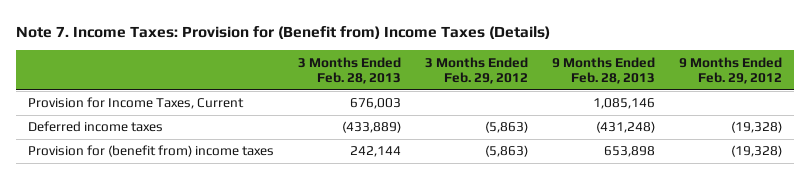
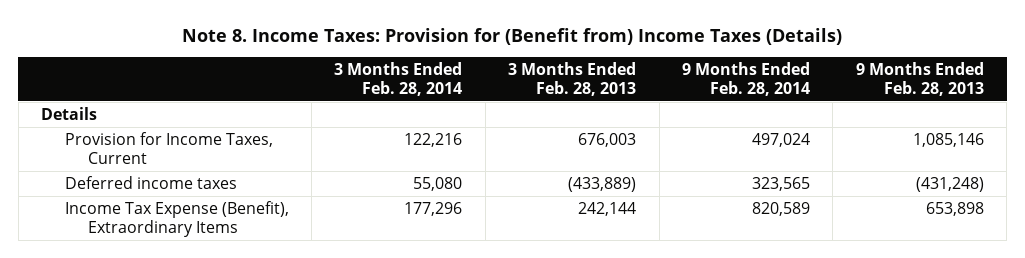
- Note 7. Income Taxes: Provision for (Benefit from) Income Taxes (Details)
+ Note 8. Income Taxes: Provision for (Benefit from) Income Taxes (Details)
- | 3 Months Ended Feb. 28, 2013 | 3 Months Ended Feb. 29, 2012 | 9 Months Ended Feb. 28, 2013 | 9 Months Ended Feb. 29, 2012
+ | 3 Months Ended Feb. 28, 2014 | 3 Months Ended Feb. 28, 2013 | 9 Months Ended Feb. 28, 2014 | 9 Months Ended Feb. 28, 2013
+ Details
- Provision for (benefit from) income taxes | 242,144 | (5,863) | 653,898 | (19,328)
+ Income Tax Expense (Benefit), Extraordinary Items | 177,296 | 242,144 | 820,589 | 653,898

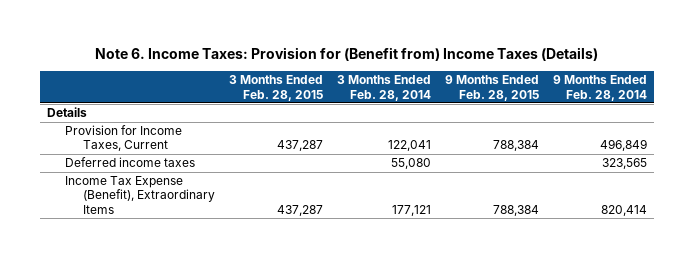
- Note 8. Income Taxes: Provision for (Benefit from) Income Taxes (Details)
+ Note 6. Income Taxes: Provision for (Benefit from) Income Taxes (Details)
- | 3 Months Ended Feb. 28, 2014 | 3 Months Ended Feb. 28, 2013 | 9 Months Ended Feb. 28, 2014 | 9 Months Ended Feb. 28, 2013
+ | 3 Months Ended Feb. 28, 2015 | 3 Months Ended Feb. 28, 2014 | 9 Months Ended Feb. 28, 2015 | 9 Months Ended Feb. 28, 2014
- Provision for Income Taxes, Current | 122,216 | 676,003 | 497,024 | 1,085,146
+ Provision for Income Taxes, Current | 437,287 | 122,041 | 788,384 | 496,849
- Income Tax Expense (Benefit), Extraordinary Items | 177,296 | 242,144 | 820,589 | 653,898
+ Income Tax Expense (Benefit), Extraordinary Items | 437,287 | 177,121 | 788,384 | 820,414

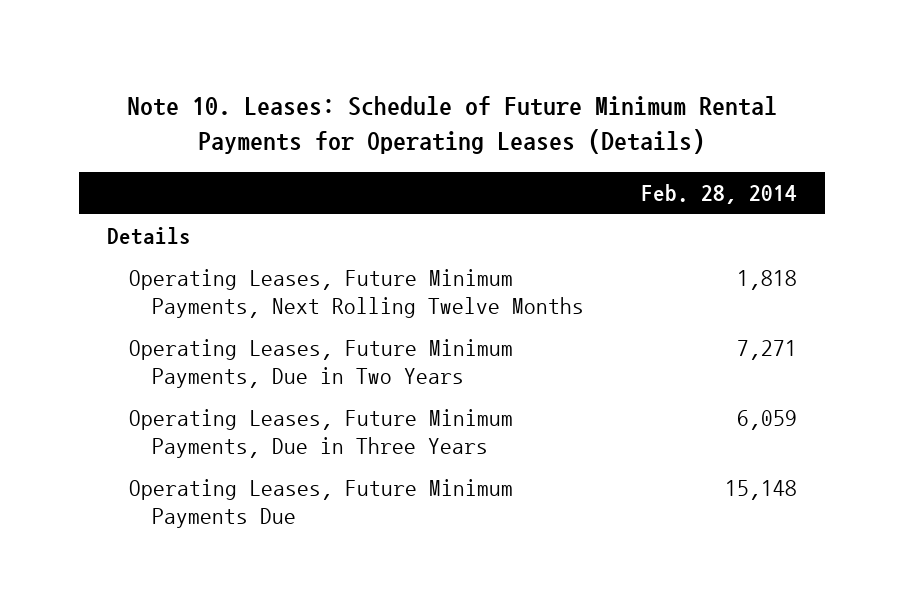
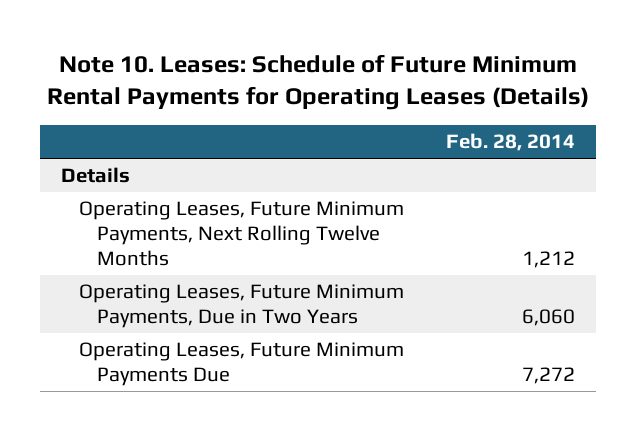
- Operating Leases, Future Minimum Payments, Next Rolling Twelve Months | 1,818
- Operating Leases, Future Minimum Payments, Due in Two Years | 7,271
- Operating Leases, Future Minimum Payments, Due in Three Years | 6,059
- Operating Leases, Future Minimum Payments Due | 15,148
+ Operating Leases, Future Minimum Payments, Next Rolling Twelve Months | 1,212
+ Operating Leases, Future Minimum Payments, Due in Two Years | 6,060
+ Operating Leases, Future Minimum Payments Due | 7,272

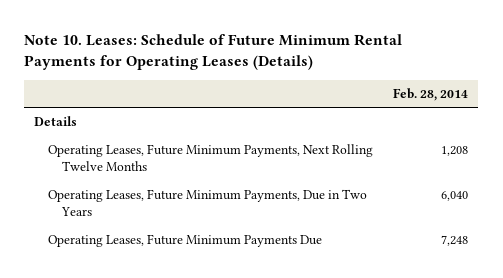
- Operating Leases, Future Minimum Payments, Next Rolling Twelve Months | 1,212
- Operating Leases, Future Minimum Payments, Due in Two Years | 6,060
- Operating Leases, Future Minimum Payments Due | 7,272
+ Operating Leases, Future Minimum Payments, Next Rolling Twelve Months | 1,208
+ Operating Leases, Future Minimum Payments, Due in Two Years | 6,040
+ Operating Leases, Future Minimum Payments Due | 7,248

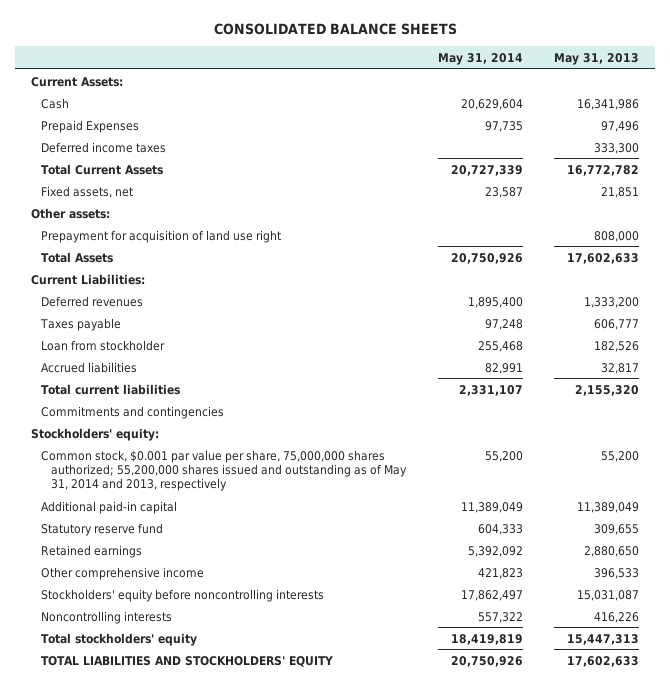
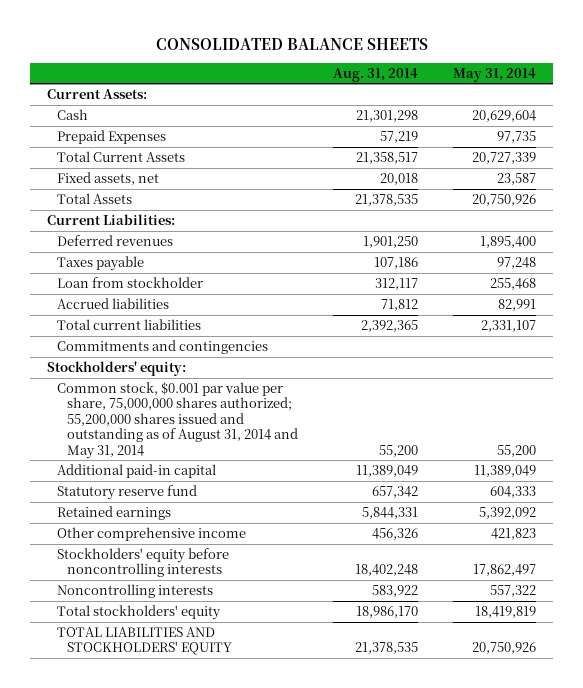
- | May 31, 2014 | May 31, 2013
+ | Aug. 31, 2014 | May 31, 2014
- Deferred income taxes | | 333,300
- Other assets:
- Prepayment for acquisition of land use right | | 808,000
- Common stock, $0.001 par value per share, 75,000,000 shares authorized; 55,200,000 shares issued and outstanding as of May 31, 2014 and 2013, respectively | 55,200 | 55,200
+ Common stock, $0.001 par value per share, 75,000,000 shares authorized; 55,200,000 shares issued and outstanding as of August 31, 2014 and May 31, 2014 | 55,200 | 55,200

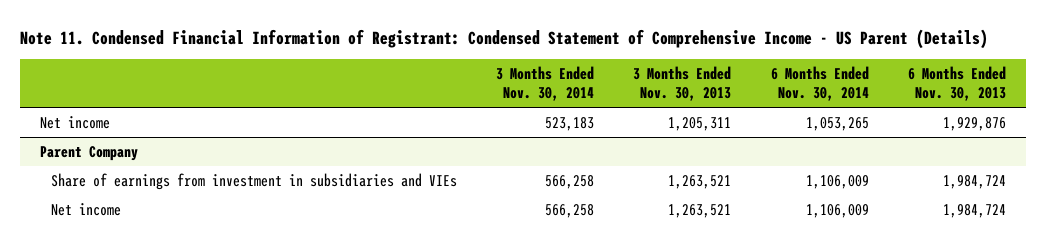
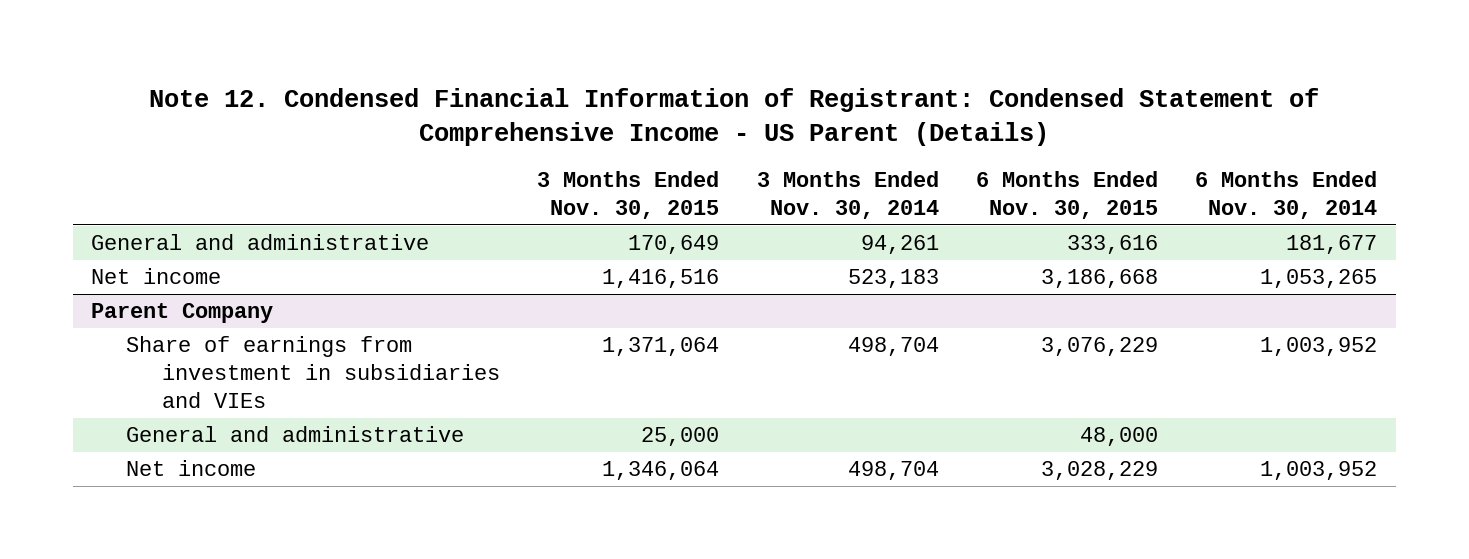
- Note 11. Condensed Financial Information of Registrant: Condensed Statement of Comprehensive Income - US Parent (Details)
+ Note 12. Condensed Financial Information of Registrant: Condensed Statement of Comprehensive Income - US Parent (Details)
- | 3 Months Ended Nov. 30, 2014 | 3 Months Ended Nov. 30, 2013 | 6 Months Ended Nov. 30, 2014 | 6 Months Ended Nov. 30, 2013
+ | 3 Months Ended Nov. 30, 2015 | 3 Months Ended Nov. 30, 2014 | 6 Months Ended Nov. 30, 2015 | 6 Months Ended Nov. 30, 2014
+ General and administrative | 170,649 | 94,261 | 333,616 | 181,677
@ Parent Company
- Share of earnings from investment in subsidiaries and VIEs | 566,258 | 1,263,521 | 1,106,009 | 1,984,724
- Net income | 566,258 | 1,263,521 | 1,106,009 | 1,984,724
+ Share of earnings from investment in subsidiaries and VIEs | 1,371,064 | 498,704 | 3,076,229 | 1,003,952
+ General and administrative | 25,000 | | 48,000 |
+ Net income | 1,346,064 | 498,704 | 3,028,229 | 1,003,952

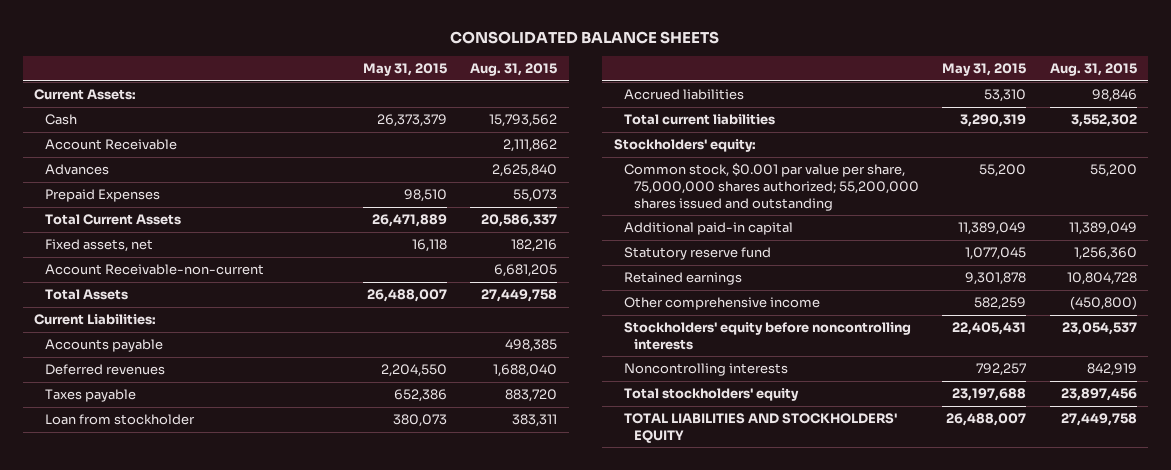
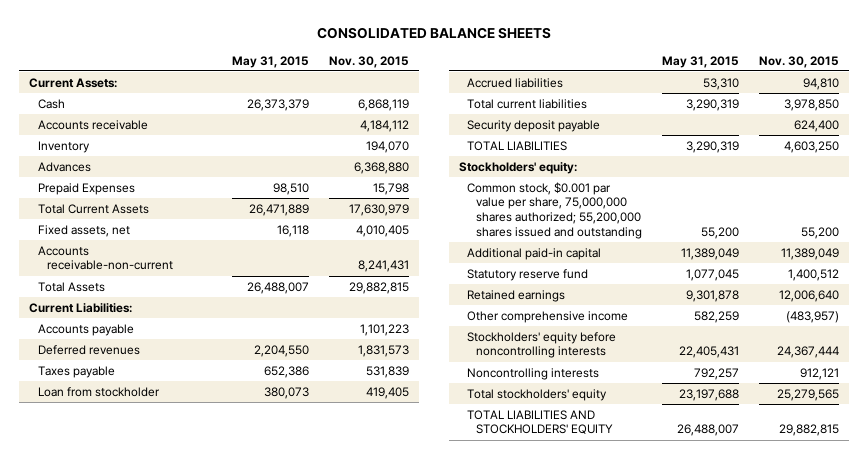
- | May 31, 2015 | Aug. 31, 2015
+ | May 31, 2015 | Nov. 30, 2015
- Account Receivable | | 2,111,862
+ Accounts receivable | | 4,184,112
+ Inventory | | 194,070
- Account Receivable-non-current | | 6,681,205
+ Accounts receivable-non-current | | 8,241,431
+ Security deposit payable | | 624,400
+ TOTAL LIABILITIES | 3,290,319 | 4,603,250

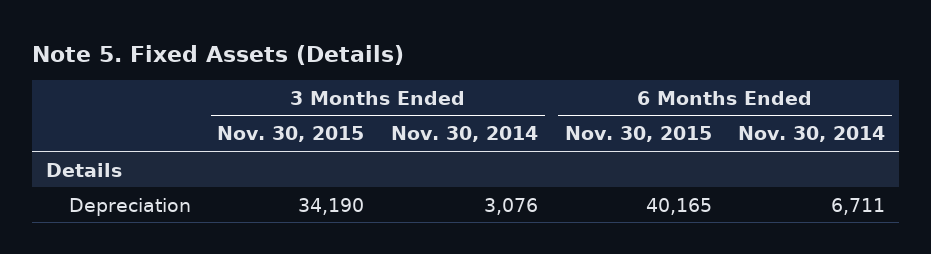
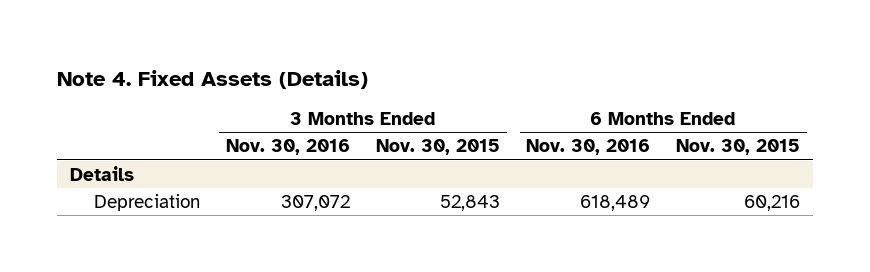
- Note 5. Fixed Assets (Details)
+ Note 4. Fixed Assets (Details)
- | 3 Months Ended Nov. 30, 2015 | 3 Months Ended Nov. 30, 2014 | 6 Months Ended Nov. 30, 2015 | 6 Months Ended Nov. 30, 2014
+ | 3 Months Ended Nov. 30, 2016 | 3 Months Ended Nov. 30, 2015 | 6 Months Ended Nov. 30, 2016 | 6 Months Ended Nov. 30, 2015
- Depreciation | 34,190 | 3,076 | 40,165 | 6,711
+ Depreciation | 307,072 | 52,843 | 618,489 | 60,216

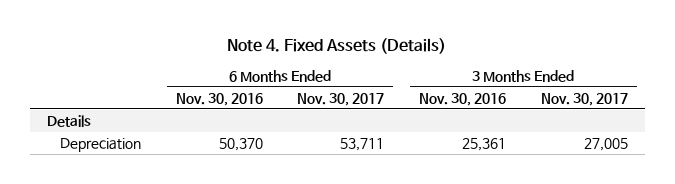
- | 3 Months Ended Nov. 30, 2016 | 3 Months Ended Nov. 30, 2015 | 6 Months Ended Nov. 30, 2016 | 6 Months Ended Nov. 30, 2015
+ | 6 Months Ended Nov. 30, 2016 | 6 Months Ended Nov. 30, 2017 | 3 Months Ended Nov. 30, 2016 | 3 Months Ended Nov. 30, 2017
- Depreciation | 307,072 | 52,843 | 618,489 | 60,216
+ Depreciation | 50,370 | 53,711 | 25,361 | 27,005

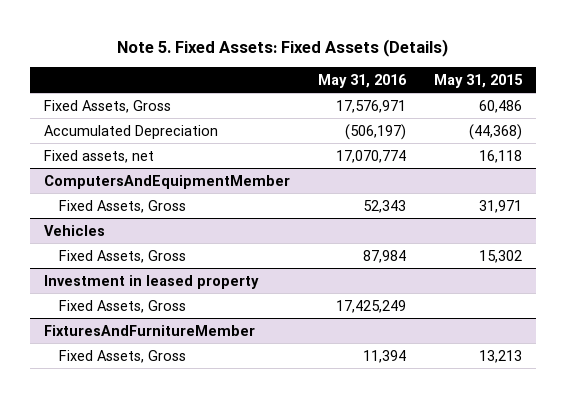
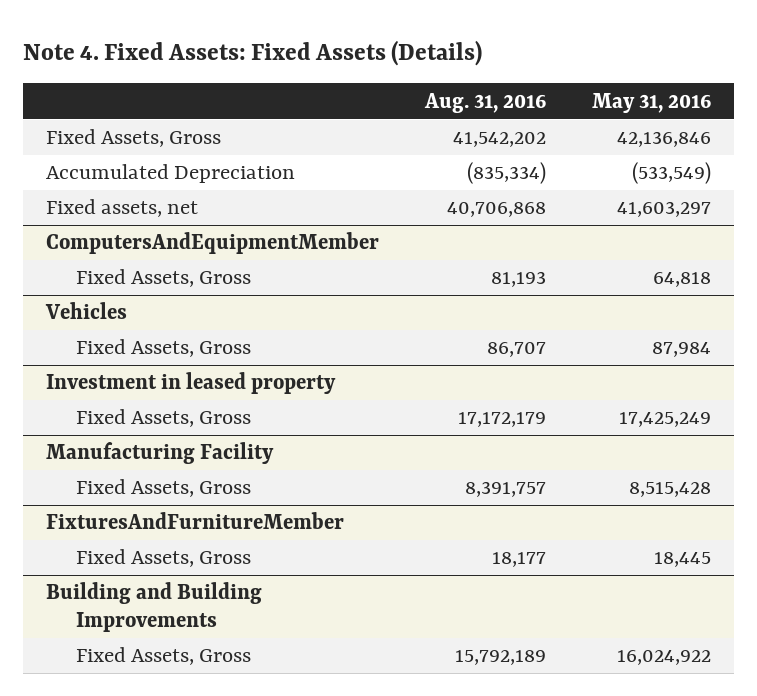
- Note 5. Fixed Assets: Fixed Assets (Details)
+ Note 4. Fixed Assets: Fixed Assets (Details)
- | May 31, 2016 | May 31, 2015
+ | Aug. 31, 2016 | May 31, 2016
- Fixed Assets, Gross | 17,576,971 | 60,486
- Accumulated Depreciation | (506,197) | (44,368)
- Fixed assets, net | 17,070,774 | 16,118
+ Fixed Assets, Gross | 41,542,202 | 42,136,846
+ Accumulated Depreciation | (835,334) | (533,549)
+ Fixed assets, net | 40,706,868 | 41,603,297
@ ComputersAndEquipmentMember
- Fixed Assets, Gross | 52,343 | 31,971
+ Fixed Assets, Gross | 81,193 | 64,818
+ Manufacturing Facility
+ Fixed Assets, Gross | 8,391,757 | 8,515,428
@ FixturesAndFurnitureMember
- Fixed Assets, Gross | 11,394 | 13,213
+ Fixed Assets, Gross | 18,177 | 18,445
+ Building and Building Improvements
+ Fixed Assets, Gross | 15,792,189 | 16,024,922

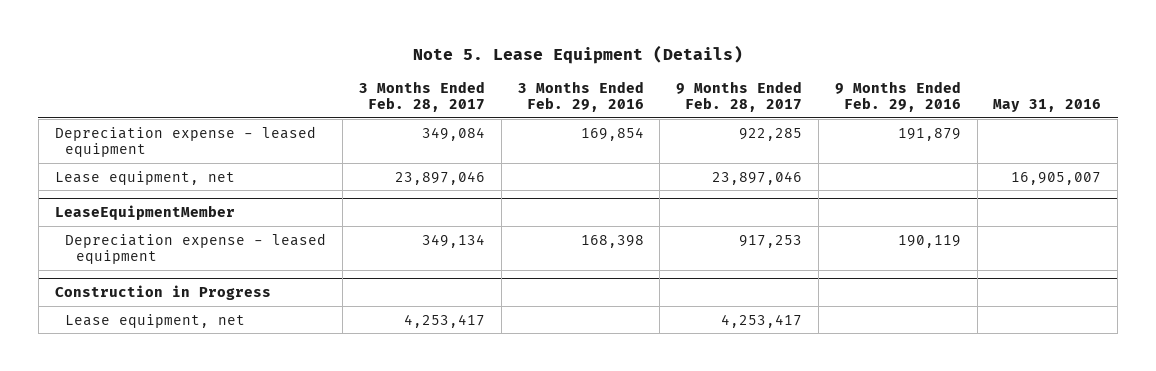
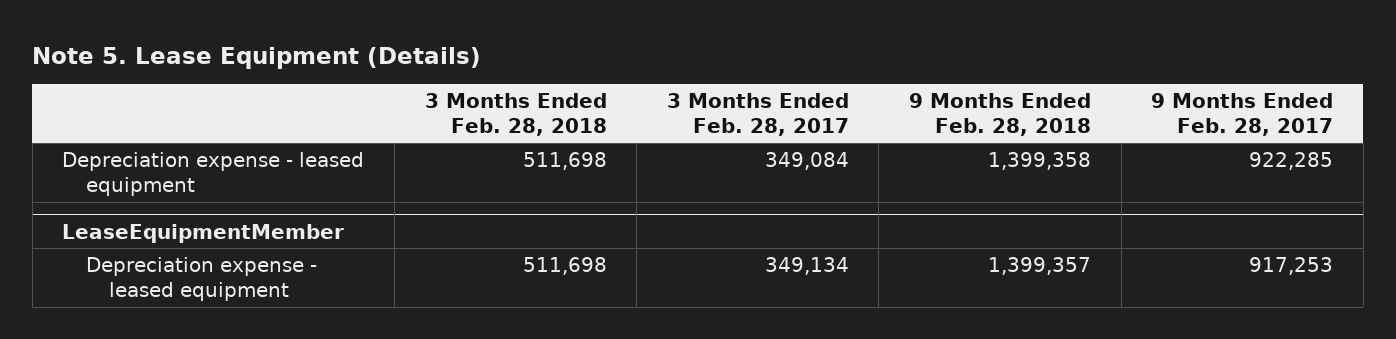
- | 3 Months Ended Feb. 28, 2017 | 3 Months Ended Feb. 29, 2016 | 9 Months Ended Feb. 28, 2017 | 9 Months Ended Feb. 29, 2016 | May 31, 2016
+ | 3 Months Ended Feb. 28, 2018 | 3 Months Ended Feb. 28, 2017 | 9 Months Ended Feb. 28, 2018 | 9 Months Ended Feb. 28, 2017
- Lease equipment, net | 23,897,046 | | 23,897,046 | | 16,905,007
- Construction in Progress
- Lease equipment, net | 4,253,417 | | 4,253,417 | |

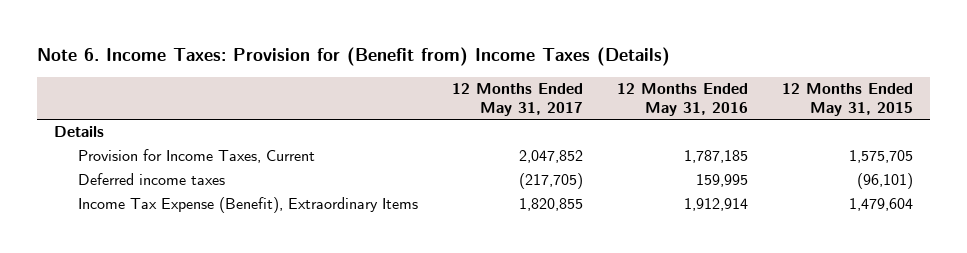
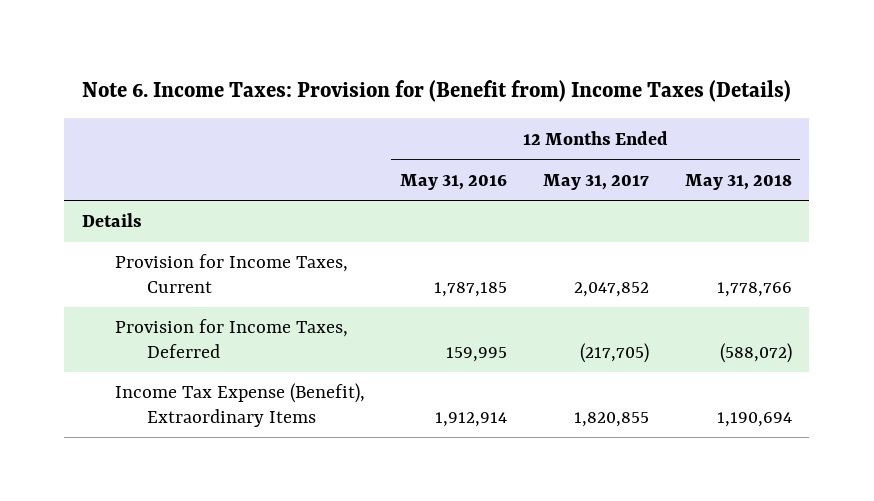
- | 12 Months Ended May 31, 2017 | 12 Months Ended May 31, 2016 | 12 Months Ended May 31, 2015
+ | 12 Months Ended May 31, 2016 | 12 Months Ended May 31, 2017 | 12 Months Ended May 31, 2018
- Deferred income taxes | (217,705) | 159,995 | (96,101)
+ Provision for Income Taxes, Deferred | 159,995 | (217,705) | (588,072)

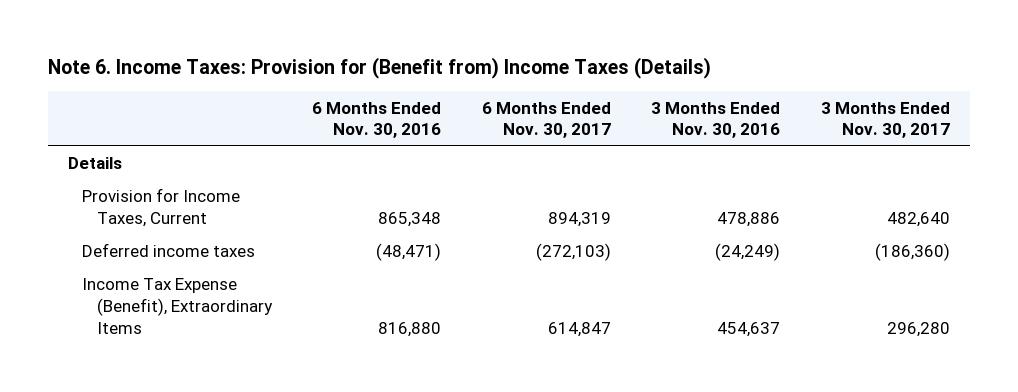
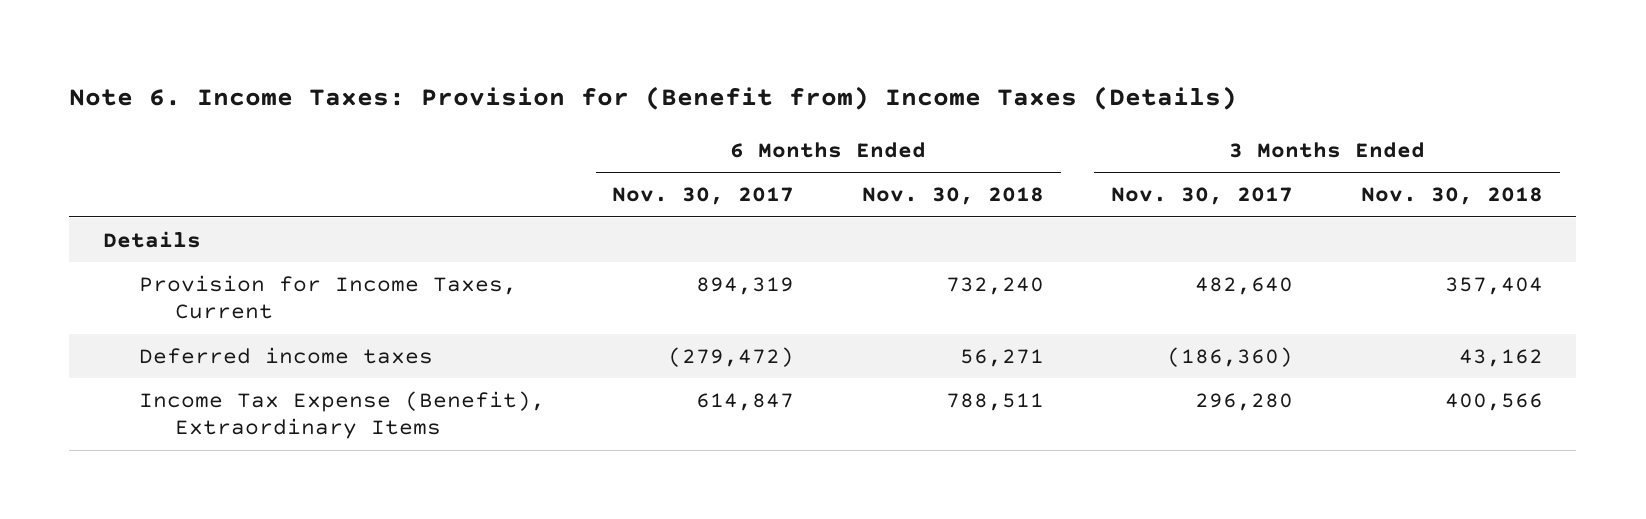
- | 6 Months Ended Nov. 30, 2016 | 6 Months Ended Nov. 30, 2017 | 3 Months Ended Nov. 30, 2016 | 3 Months Ended Nov. 30, 2017
+ | 6 Months Ended Nov. 30, 2017 | 6 Months Ended Nov. 30, 2018 | 3 Months Ended Nov. 30, 2017 | 3 Months Ended Nov. 30, 2018
- Deferred income taxes | (48,471) | (272,103) | (24,249) | (186,360)
+ Deferred income taxes | (279,472) | 56,271 | (186,360) | 43,162

